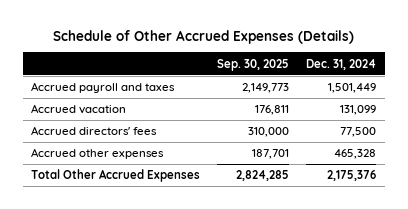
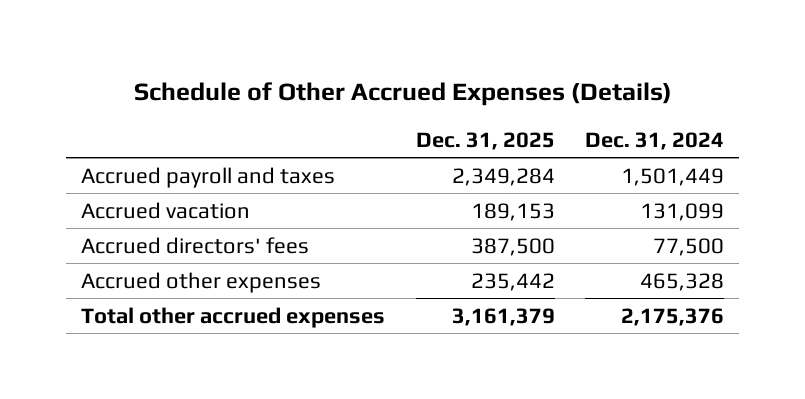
- | Sep. 30, 2025 | Dec. 31, 2024
+ | Dec. 31, 2025 | Dec. 31, 2024
- Total Other Accrued Expenses | 2,824,285 | 2,175,376
+ Total other accrued expenses | 3,161,379 | 2,175,376

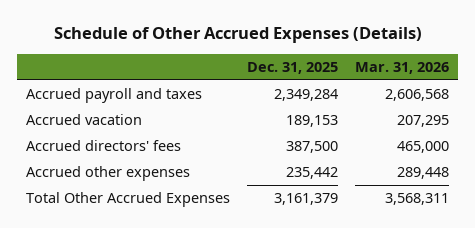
- | Dec. 31, 2025 | Dec. 31, 2024
+ | Dec. 31, 2025 | Mar. 31, 2026
- Total other accrued expenses | 3,161,379 | 2,175,376
+ Total Other Accrued Expenses | 3,161,379 | 3,568,311

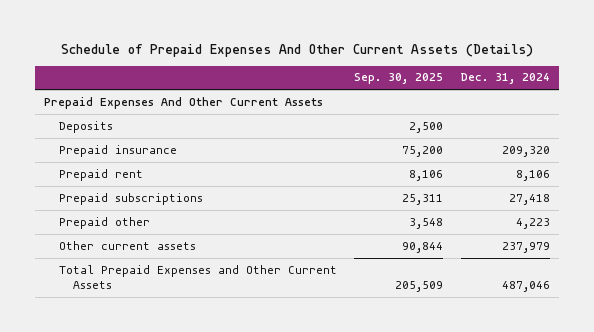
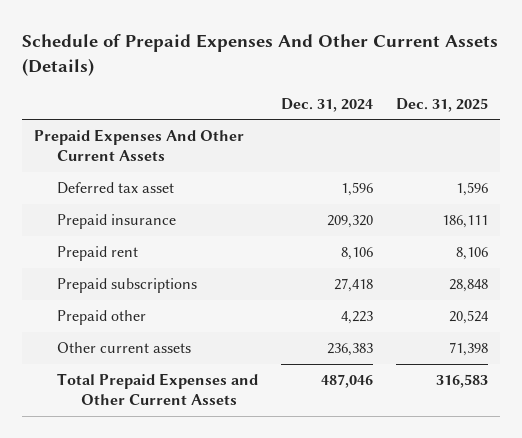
- | Sep. 30, 2025 | Dec. 31, 2024
+ | Dec. 31, 2024 | Dec. 31, 2025
- Deposits | 2,500 |
+ Deferred tax asset | 1,596 | 1,596
- Other current assets | 90,844 | 237,979
+ Other current assets | 236,383 | 71,398

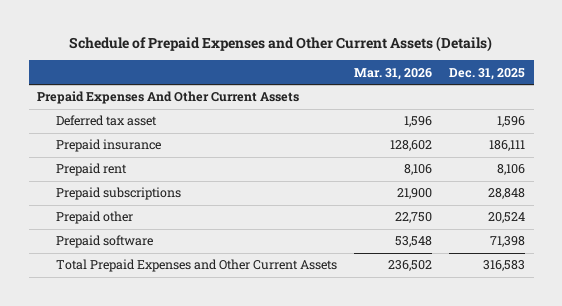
- Schedule of Prepaid Expenses And Other Current Assets (Details)
+ Schedule of Prepaid Expenses and Other Current Assets (Details)
- | Dec. 31, 2024 | Dec. 31, 2025
+ | Mar. 31, 2026 | Dec. 31, 2025
- Other current assets | 236,383 | 71,398
+ Prepaid software | 53,548 | 71,398

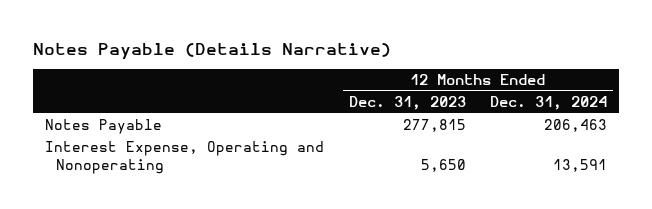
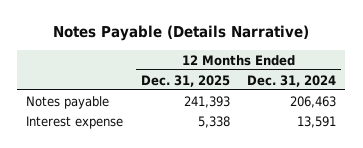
- | 12 Months Ended Dec. 31, 2023 | 12 Months Ended Dec. 31, 2024
+ | 12 Months Ended Dec. 31, 2025 | 12 Months Ended Dec. 31, 2024
- Notes Payable | 277,815 | 206,463
- Interest Expense, Operating and Nonoperating | 5,650 | 13,591
+ Notes payable | 241,393 | 206,463
+ Interest expense | 5,338 | 13,591

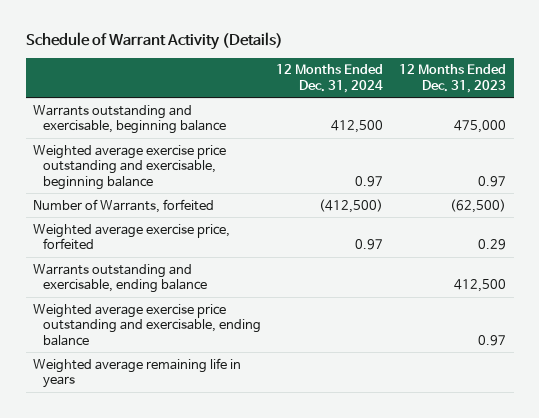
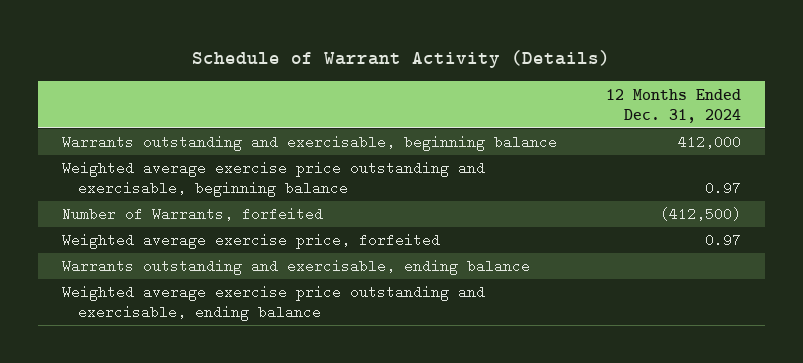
- | 12 Months Ended Dec. 31, 2024 | 12 Months Ended Dec. 31, 2023
+ | 12 Months Ended Dec. 31, 2024
- Warrants outstanding and exercisable, beginning balance | 412,500 | 475,000
+ Warrants outstanding and exercisable, beginning balance | 412,000
- Weighted average remaining life in years

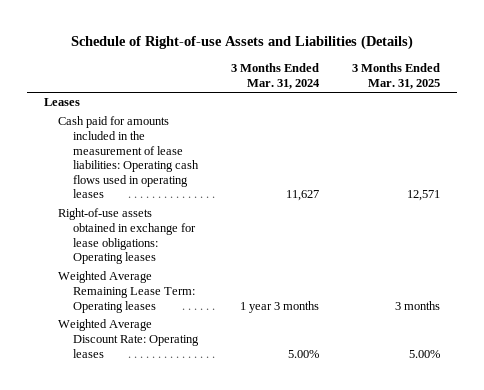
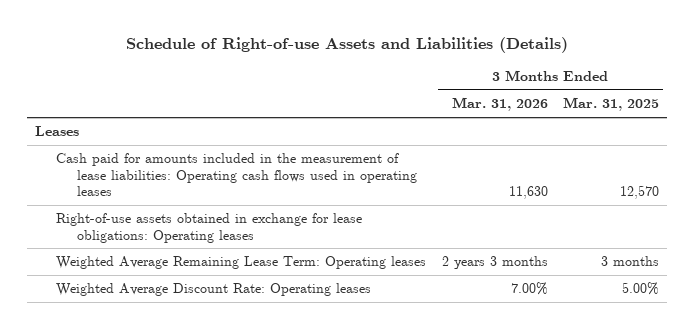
- | 3 Months Ended Mar. 31, 2024 | 3 Months Ended Mar. 31, 2025
+ | 3 Months Ended Mar. 31, 2026 | 3 Months Ended Mar. 31, 2025
- Cash paid for amounts included in the measurement of lease liabilities: Operating cash flows used in operating leases | 11,627 | 12,571
+ Cash paid for amounts included in the measurement of lease liabilities: Operating cash flows used in operating leases | 11,630 | 12,570

